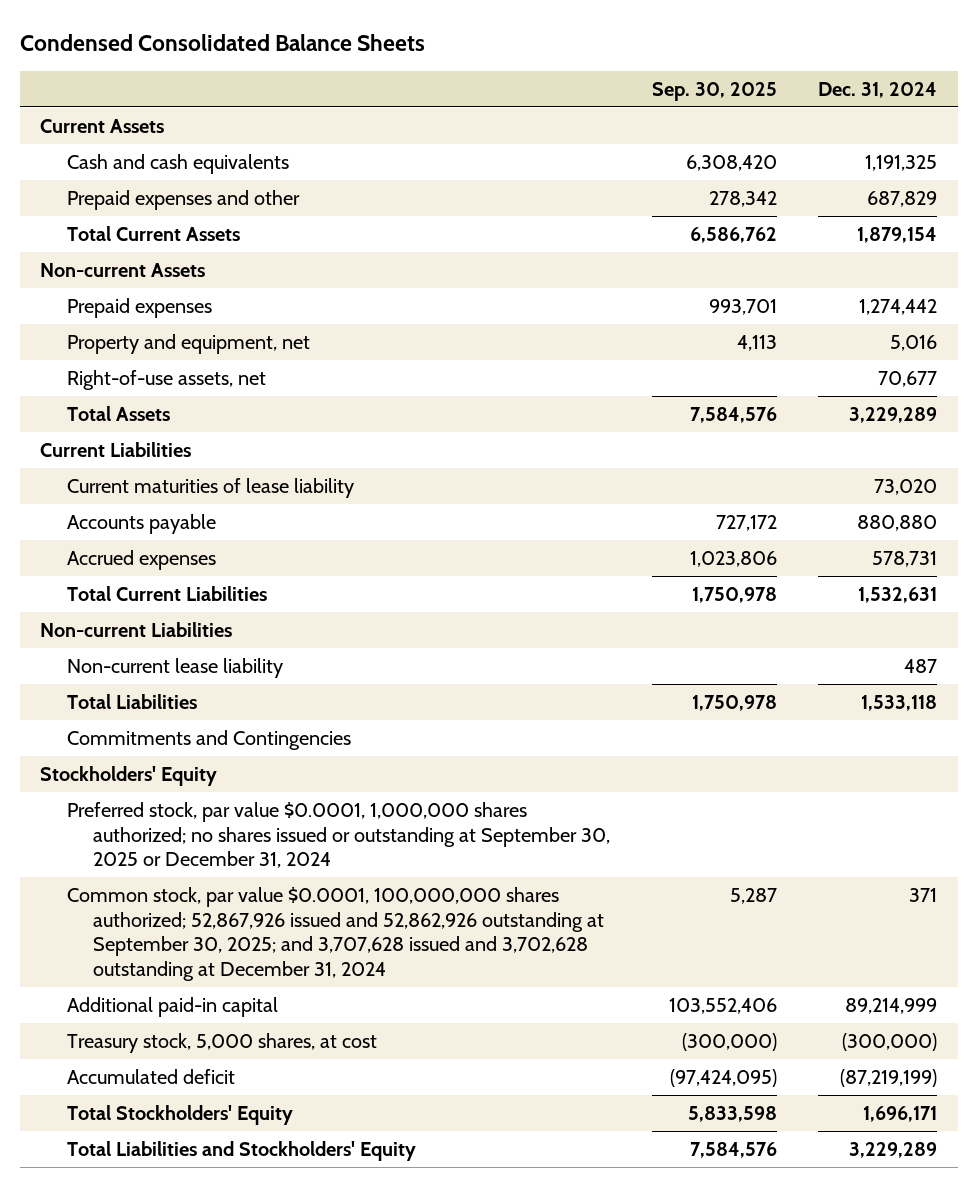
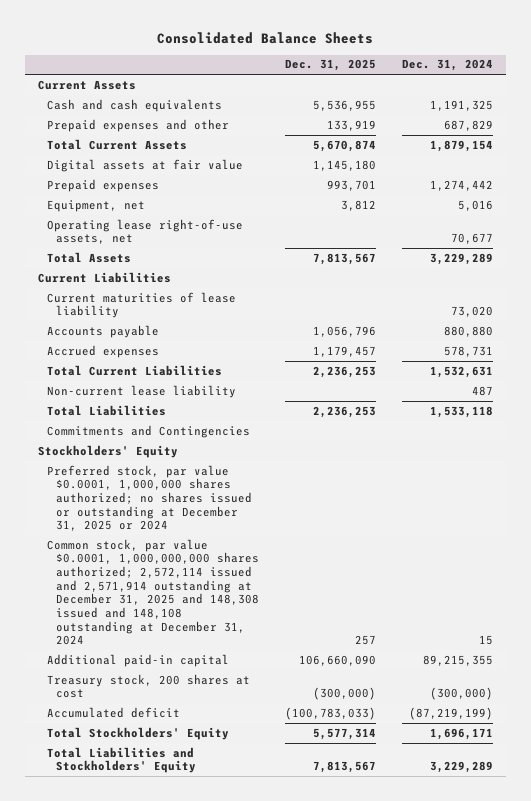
- Condensed Consolidated Balance Sheets
+ Consolidated Balance Sheets
- | Sep. 30, 2025 | Dec. 31, 2024
+ | Dec. 31, 2025 | Dec. 31, 2024
- Non-current Assets
+ Digital assets at fair value | 1,145,180 |
- Property and equipment, net | 4,113 | 5,016
- Right-of-use assets, net | | 70,677
+ Equipment, net | 3,812 | 5,016
+ Operating lease right-of-use assets, net | | 70,677
- Non-current Liabilities
- Preferred stock, par value $0.0001, 1,000,000 shares authorized; no shares issued or outstanding at September 30, 2025 or December 31, 2024
- Common stock, par value $0.0001, 100,000,000 shares authorized; 52,867,926 issued and 52,862,926 outstanding at September 30, 2025; and 3,707,628 issued and 3,702,628 outstanding at December 31, 2024 | 5,287 | 371
- Additional paid-in capital | 103,552,406 | 89,214,999
- Treasury stock, 5,000 shares, at cost | (300,000) | (300,000)
+ Preferred stock, par value $0.0001, 1,000,000 shares authorized; no shares issued or outstanding at December 31, 2025 or 2024
+ Common stock, par value $0.0001, 1,000,000,000 shares authorized; 2,572,114 issued and 2,571,914 outstanding at December 31, 2025 and 148,308 issued and 148,108 outstanding at December 31, 2024 | 257 | 15
+ Additional paid-in capital | 106,660,090 | 89,215,355
+ Treasury stock, 200 shares at cost | (300,000) | (300,000)

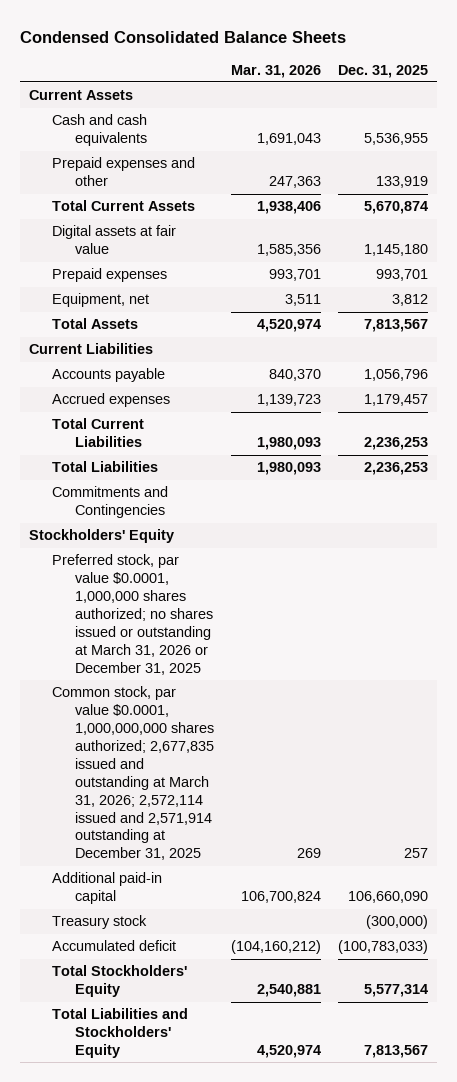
- Consolidated Balance Sheets
+ Condensed Consolidated Balance Sheets
- | Dec. 31, 2025 | Dec. 31, 2024
+ | Mar. 31, 2026 | Dec. 31, 2025
- Operating lease right-of-use assets, net | | 70,677
- Current maturities of lease liability | | 73,020
- Non-current lease liability | | 487
- Preferred stock, par value $0.0001, 1,000,000 shares authorized; no shares issued or outstanding at December 31, 2025 or 2024
- Common stock, par value $0.0001, 1,000,000,000 shares authorized; 2,572,114 issued and 2,571,914 outstanding at December 31, 2025 and 148,308 issued and 148,108 outstanding at December 31, 2024 | 257 | 15
+ Preferred stock, par value $0.0001, 1,000,000 shares authorized; no shares issued or outstanding at March 31, 2026 or December 31, 2025
+ Common stock, par value $0.0001, 1,000,000,000 shares authorized; 2,677,835 issued and outstanding at March 31, 2026; 2,572,114 issued and 2,571,914 outstanding at December 31, 2025 | 269 | 257
- Treasury stock, 200 shares at cost | (300,000) | (300,000)
+ Treasury stock | | (300,000)

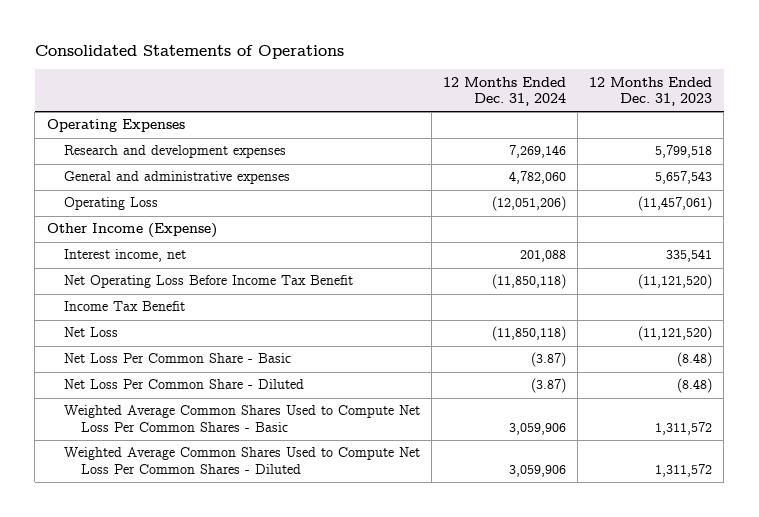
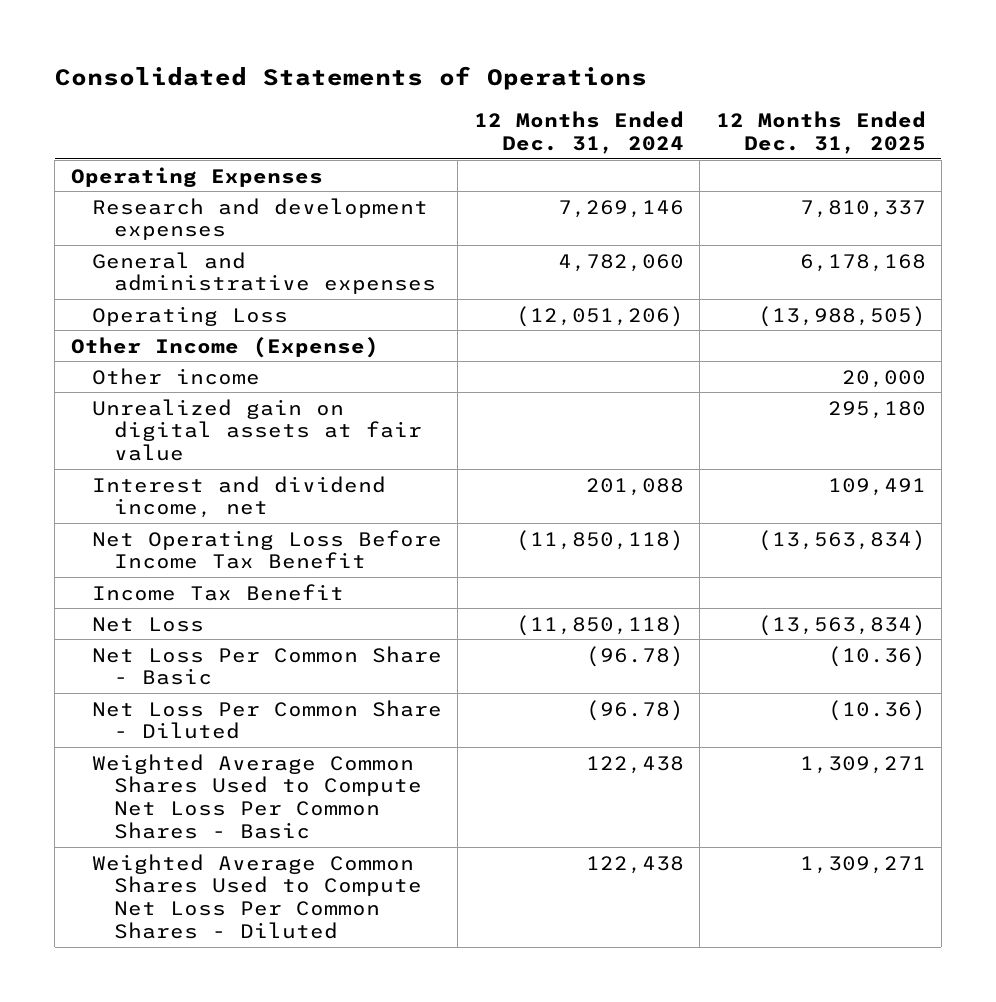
- | 12 Months Ended Dec. 31, 2024 | 12 Months Ended Dec. 31, 2023
+ | 12 Months Ended Dec. 31, 2024 | 12 Months Ended Dec. 31, 2025
- Interest income, net | 201,088 | 335,541
+ Other income | | 20,000
+ Unrealized gain on digital assets at fair value | | 295,180
+ Interest and dividend income, net | 201,088 | 109,491
- Net Loss Per Common Share - Basic | (3.87) | (8.48)
- Net Loss Per Common Share - Diluted | (3.87) | (8.48)
- Weighted Average Common Shares Used to Compute Net Loss Per Common Shares - Basic | 3,059,906 | 1,311,572
- Weighted Average Common Shares Used to Compute Net Loss Per Common Shares - Diluted | 3,059,906 | 1,311,572
+ Net Loss Per Common Share - Basic | (96.78) | (10.36)
+ Net Loss Per Common Share - Diluted | (96.78) | (10.36)
+ Weighted Average Common Shares Used to Compute Net Loss Per Common Shares - Basic | 122,438 | 1,309,271
+ Weighted Average Common Shares Used to Compute Net Loss Per Common Shares - Diluted | 122,438 | 1,309,271

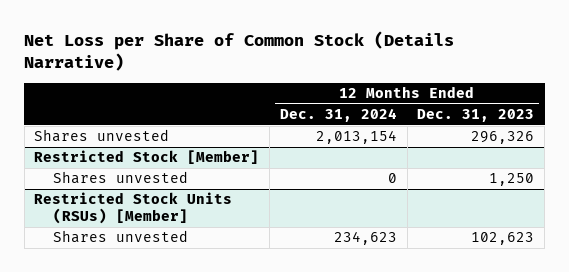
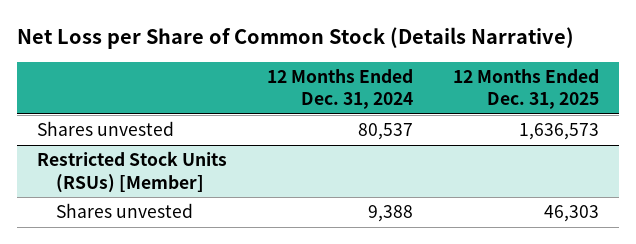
- | 12 Months Ended Dec. 31, 2024 | 12 Months Ended Dec. 31, 2023
+ | 12 Months Ended Dec. 31, 2024 | 12 Months Ended Dec. 31, 2025
- Shares unvested | 2,013,154 | 296,326
- Restricted Stock [Member]
- Shares unvested | 0 | 1,250
+ Shares unvested | 80,537 | 1,636,573
@ Restricted Stock Units (RSUs) [Member]
- Shares unvested | 234,623 | 102,623
+ Shares unvested | 9,388 | 46,303

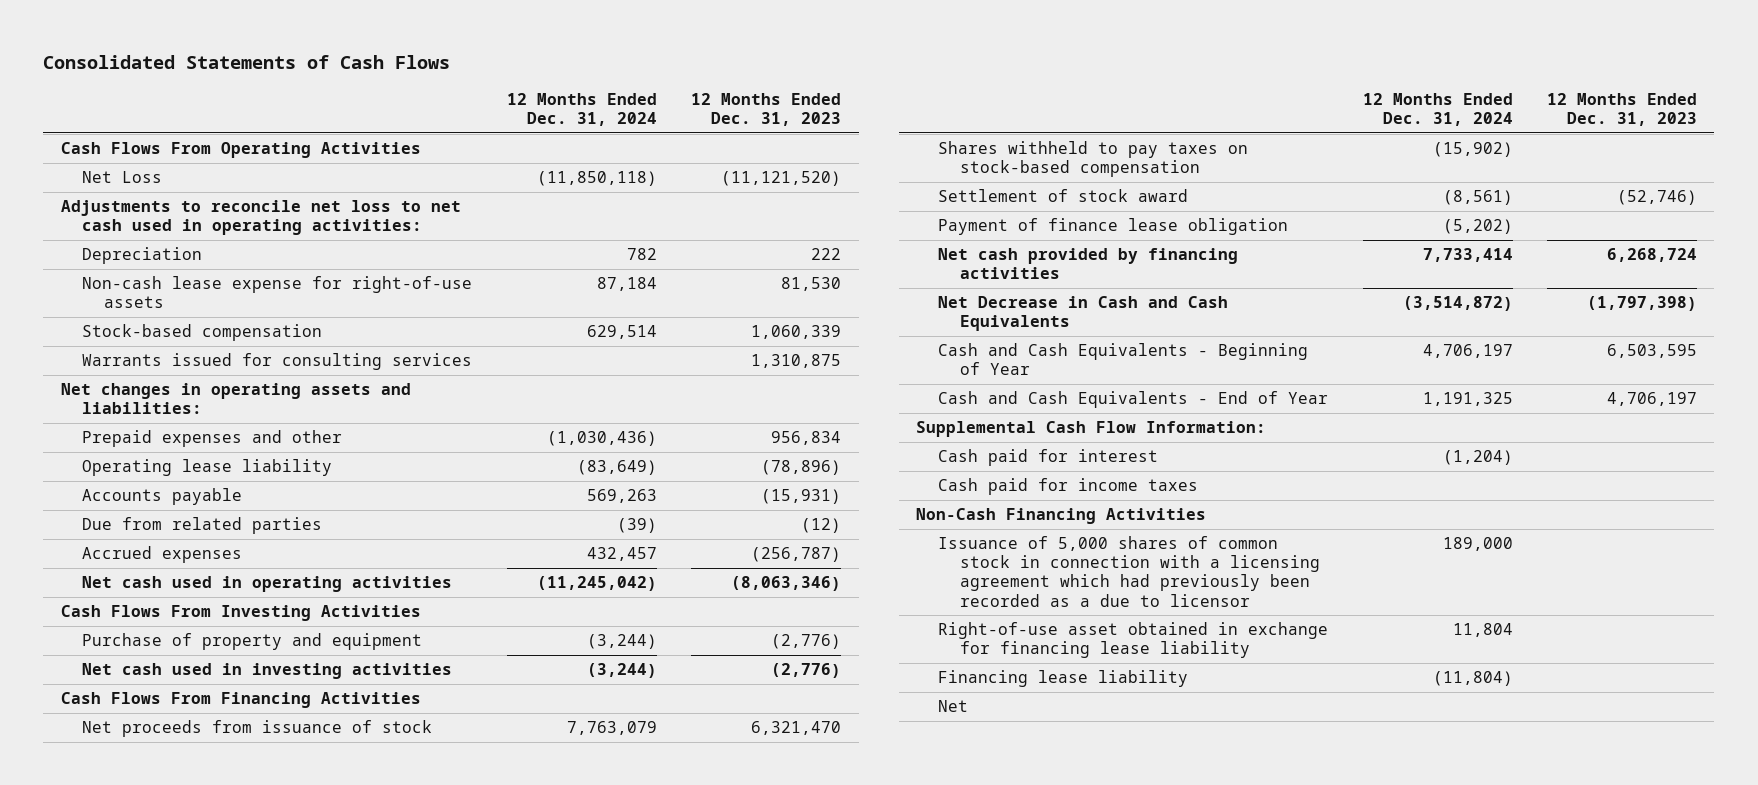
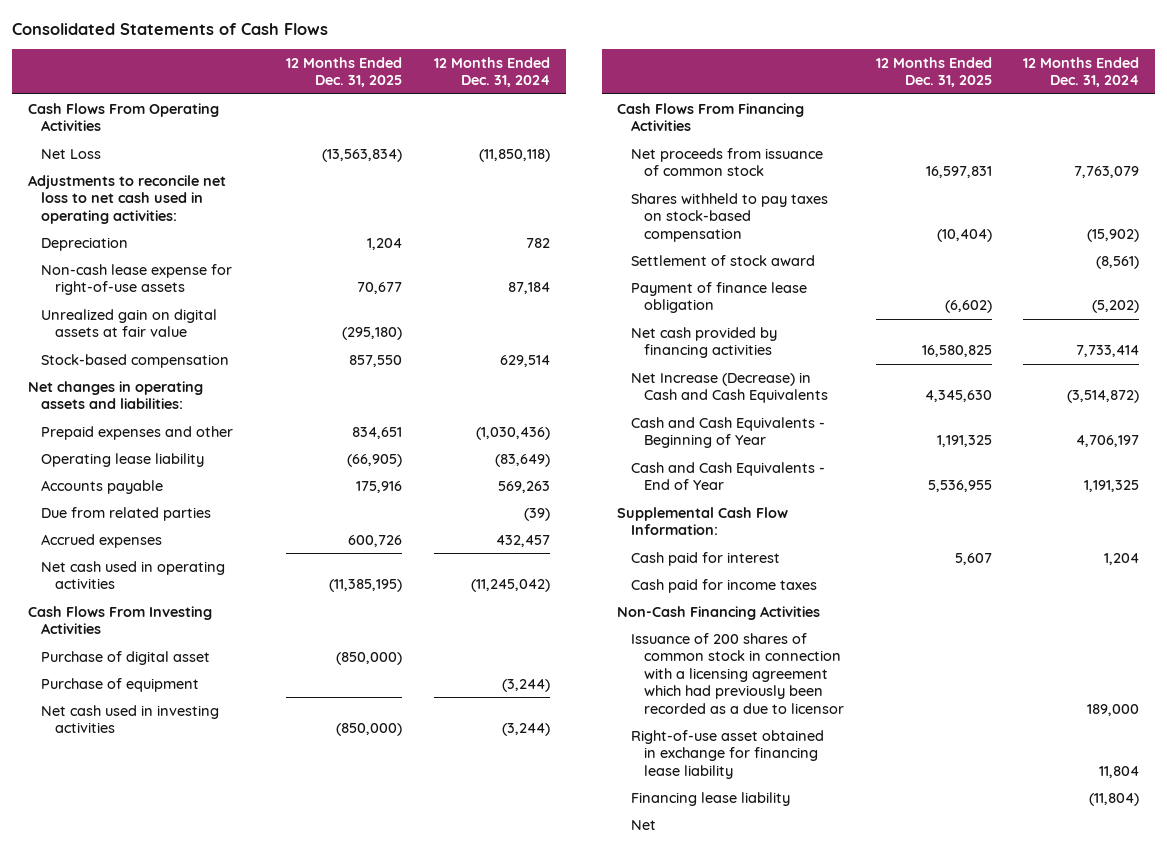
- | 12 Months Ended Dec. 31, 2024 | 12 Months Ended Dec. 31, 2023
+ | 12 Months Ended Dec. 31, 2025 | 12 Months Ended Dec. 31, 2024
+ Unrealized gain on digital assets at fair value | (295,180) |
- Warrants issued for consulting services | | 1,310,875
- Purchase of property and equipment | (3,244) | (2,776)
+ Purchase of digital asset | (850,000) |
+ Purchase of equipment | | (3,244)
- Net proceeds from issuance of stock | 7,763,079 | 6,321,470
+ Net proceeds from issuance of common stock | 16,597,831 | 7,763,079
- Net Decrease in Cash and Cash Equivalents | (3,514,872) | (1,797,398)
+ Net Increase (Decrease) in Cash and Cash Equivalents | 4,345,630 | (3,514,872)
- Cash paid for interest | (1,204) |
+ Cash paid for interest | 5,607 | 1,204
- Issuance of 5,000 shares of common stock in connection with a licensing agreement which had previously been recorded as a due to licensor | 189,000 |
+ Issuance of 200 shares of common stock in connection with a licensing agreement which had previously been recorded as a due to licensor | | 189,000

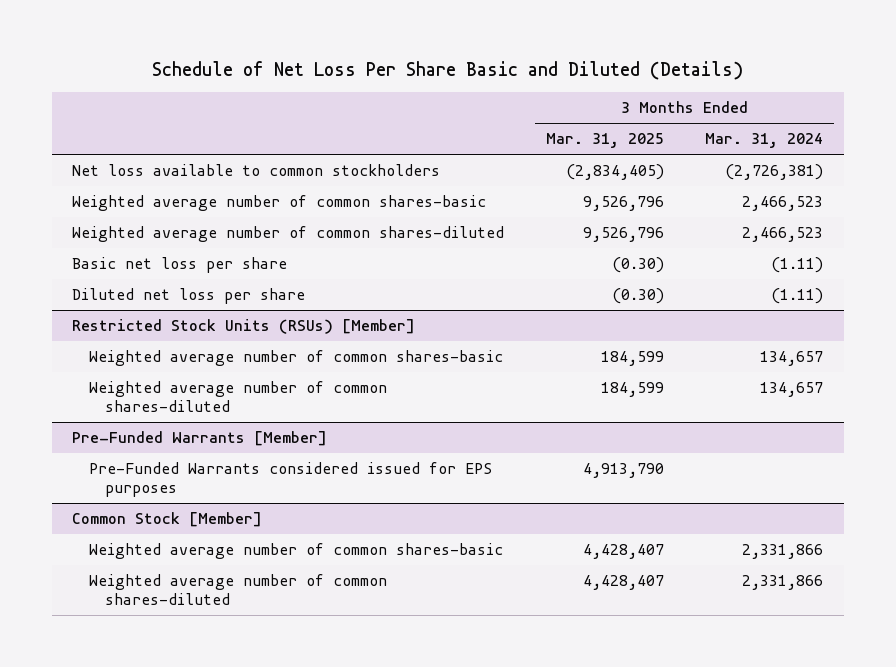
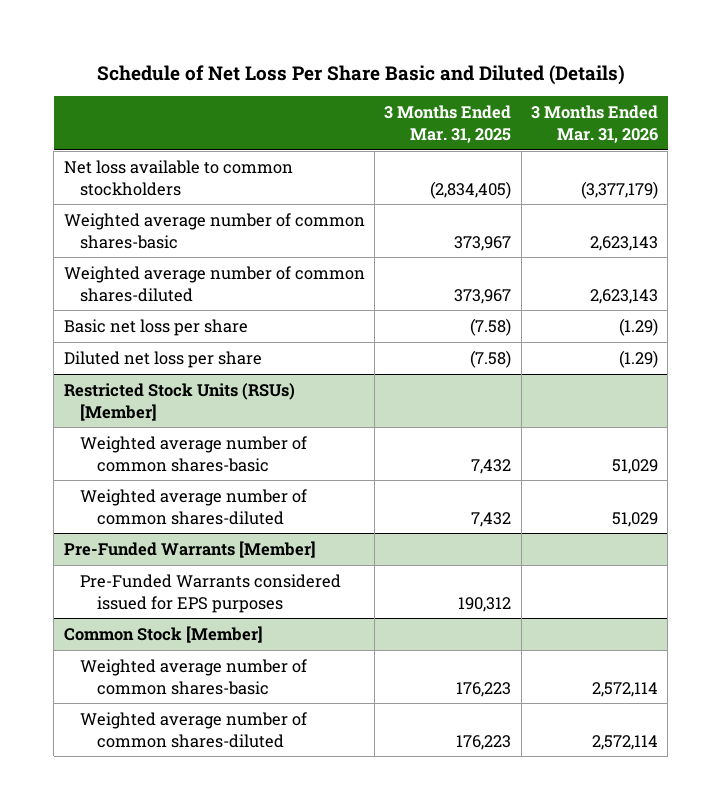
- | 3 Months Ended Mar. 31, 2025 | 3 Months Ended Mar. 31, 2024
+ | 3 Months Ended Mar. 31, 2025 | 3 Months Ended Mar. 31, 2026
- Weighted average number of common shares-basic | 9,526,796 | 2,466,523
- Weighted average number of common shares-diluted | 9,526,796 | 2,466,523
- Basic net loss per share | (0.30) | (1.11)
- Diluted net loss per share | (0.30) | (1.11)
+ Weighted average number of common shares-basic | 373,967 | 2,623,143
+ Weighted average number of common shares-diluted | 373,967 | 2,623,143
+ Basic net loss per share | (7.58) | (1.29)
+ Diluted net loss per share | (7.58) | (1.29)
@ Restricted Stock Units (RSUs) [Member]
- Weighted average number of common shares-basic | 184,599 | 134,657
- Weighted average number of common shares-diluted | 184,599 | 134,657
+ Weighted average number of common shares-basic | 7,432 | 51,029
+ Weighted average number of common shares-diluted | 7,432 | 51,029
@ Pre-Funded Warrants [Member]
- Pre-Funded Warrants considered issued for EPS purposes | 4,913,790 |
+ Pre-Funded Warrants considered issued for EPS purposes | 190,312 |
@ Common Stock [Member]
- Weighted average number of common shares-basic | 4,428,407 | 2,331,866
- Weighted average number of common shares-diluted | 4,428,407 | 2,331,866
+ Weighted average number of common shares-basic | 176,223 | 2,572,114
+ Weighted average number of common shares-diluted | 176,223 | 2,572,114

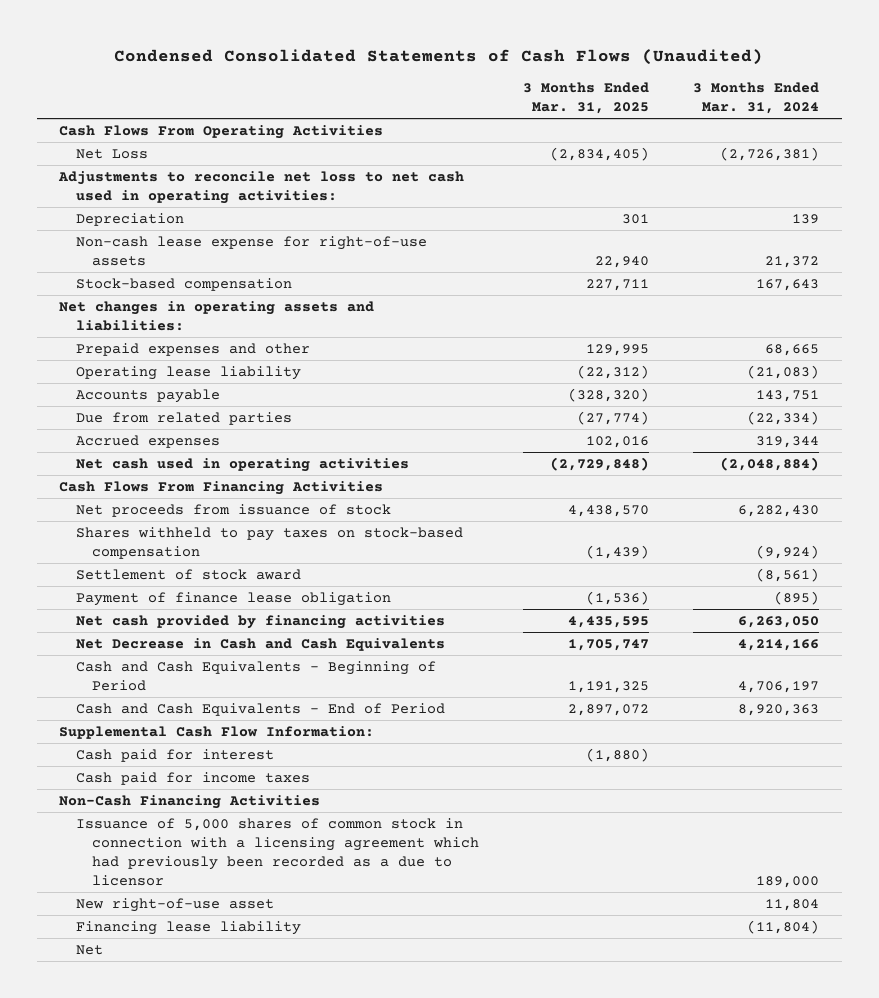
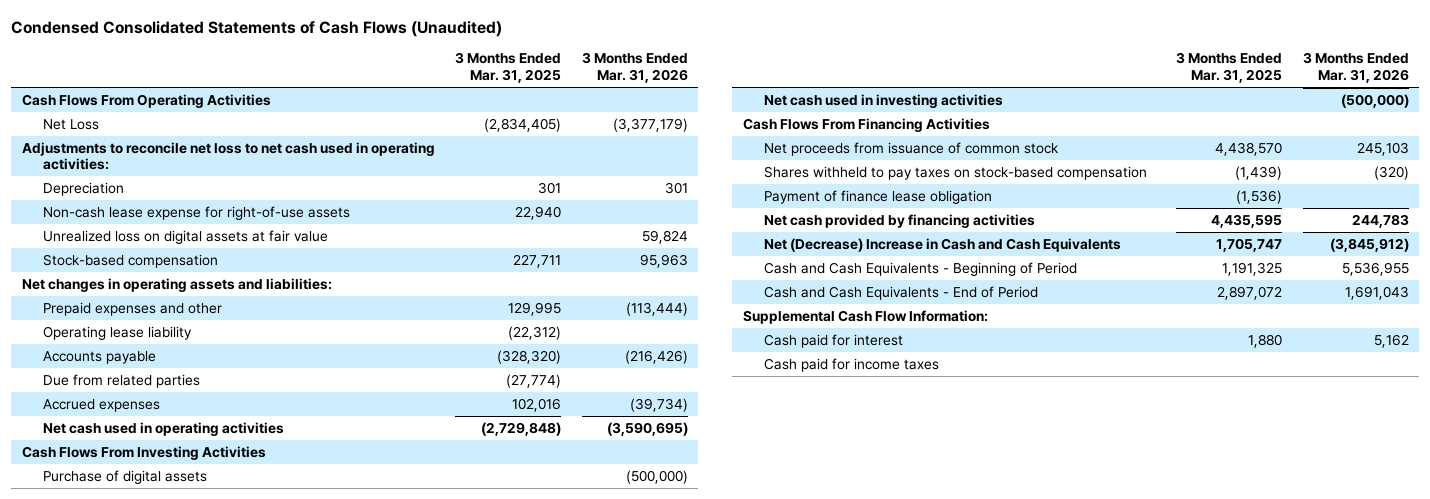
- | 3 Months Ended Mar. 31, 2025 | 3 Months Ended Mar. 31, 2024
+ | 3 Months Ended Mar. 31, 2025 | 3 Months Ended Mar. 31, 2026
+ Unrealized loss on digital assets at fair value | | 59,824
+ Cash Flows From Investing Activities
+ Purchase of digital assets | | (500,000)
+ Net cash used in investing activities | | (500,000)
- Net proceeds from issuance of stock | 4,438,570 | 6,282,430
+ Net proceeds from issuance of common stock | 4,438,570 | 245,103
- Settlement of stock award | | (8,561)
- Net Decrease in Cash and Cash Equivalents | 1,705,747 | 4,214,166
+ Net (Decrease) Increase in Cash and Cash Equivalents | 1,705,747 | (3,845,912)
- Cash paid for interest | (1,880) |
+ Cash paid for interest | 1,880 | 5,162
- Non-Cash Financing Activities
- Issuance of 5,000 shares of common stock in connection with a licensing agreement which had previously been recorded as a due to licensor | | 189,000
- New right-of-use asset | | 11,804
- Financing lease liability | | (11,804)
- Net

